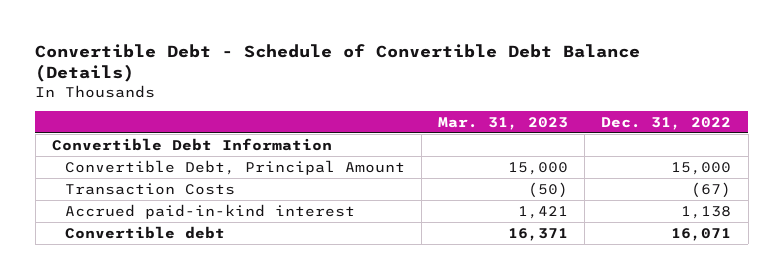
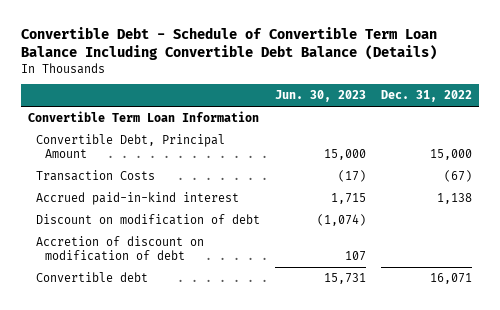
- Convertible Debt - Schedule of Convertible Debt Balance (Details)
+ Convertible Debt - Schedule of Convertible Term Loan Balance Including Convertible Debt Balance (Details)
- | Mar. 31, 2023 | Dec. 31, 2022
+ | Jun. 30, 2023 | Dec. 31, 2022
- Convertible Debt Information
+ Convertible Term Loan Information
+ Discount on modification of debt | (1,074) |
+ Accretion of discount on modification of debt | 107 |

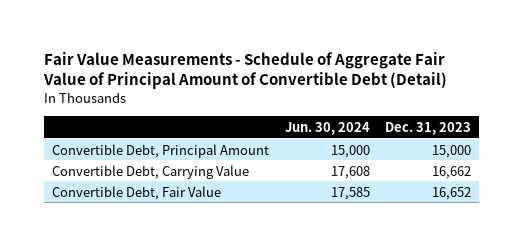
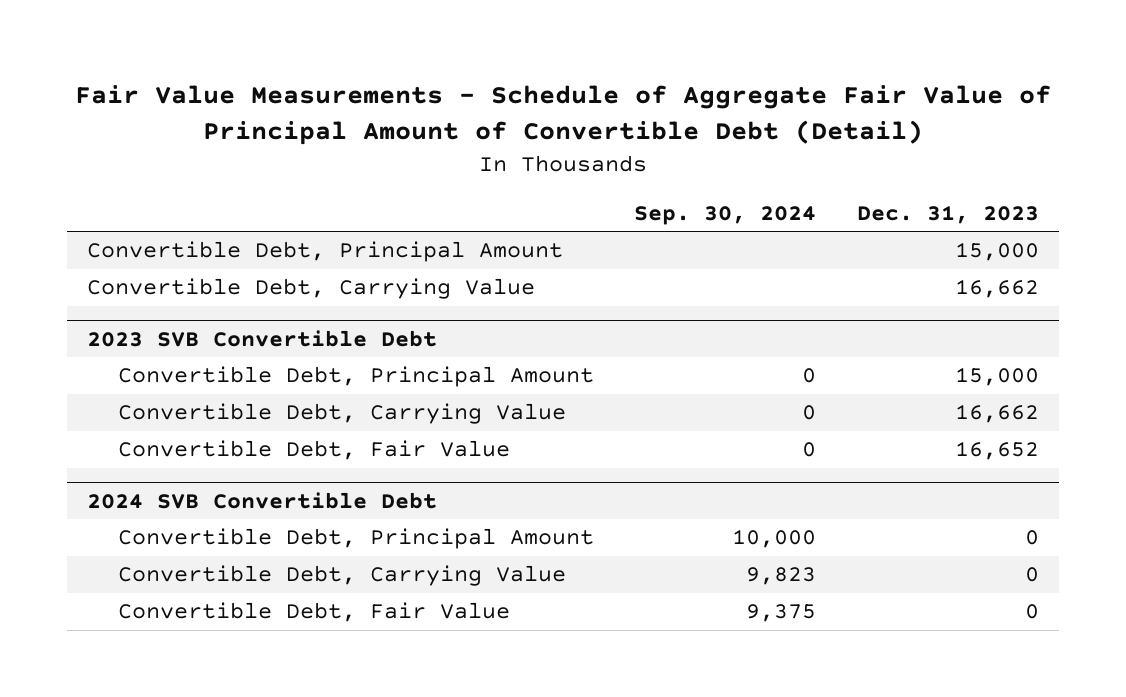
- | Jun. 30, 2024 | Dec. 31, 2023
+ | Sep. 30, 2024 | Dec. 31, 2023
+ 2023 SVB Convertible Debt
+ Convertible Debt, Principal Amount | 0 | 15,000
+ Convertible Debt, Carrying Value | 0 | 16,662
+ 2024 SVB Convertible Debt
+ Convertible Debt, Principal Amount | 10,000 | 0
+ Convertible Debt, Carrying Value | 9,823 | 0
+ Convertible Debt, Fair Value | 9,375 | 0

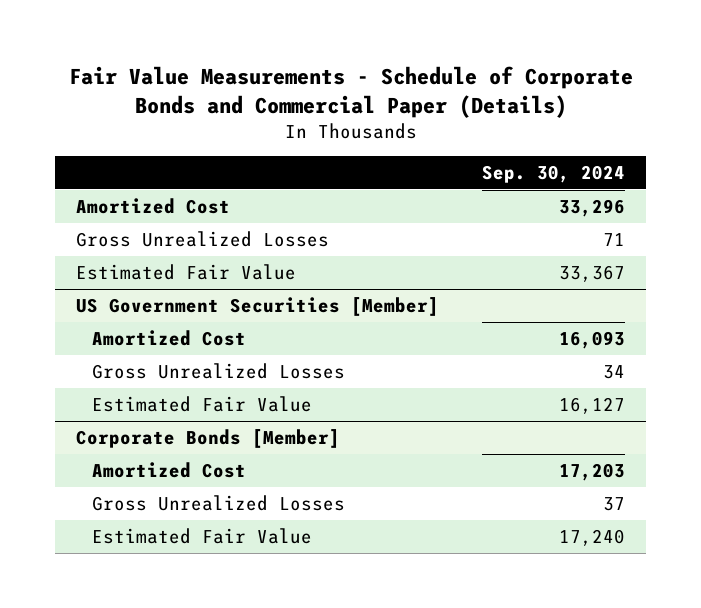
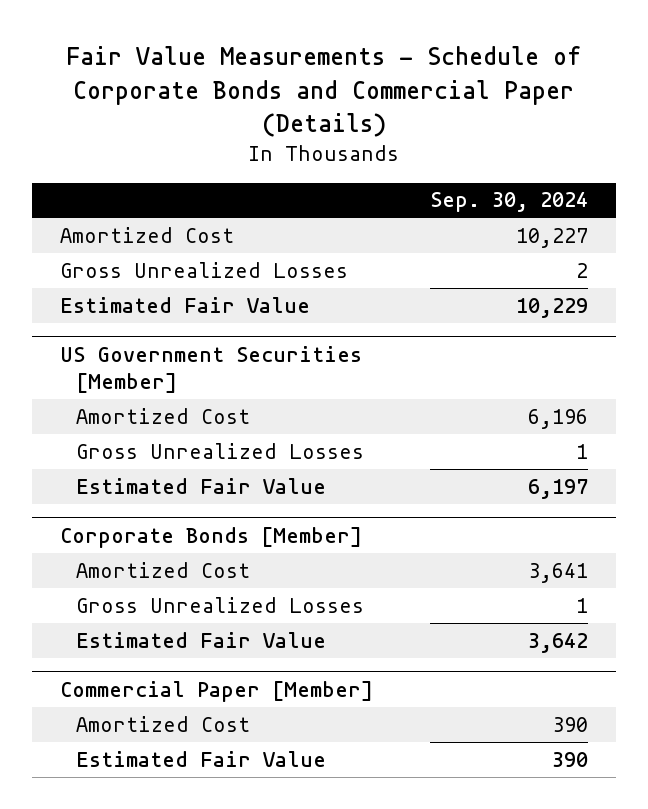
- Amortized Cost | 33,296
- Gross Unrealized Losses | 71
- Estimated Fair Value | 33,367
+ Amortized Cost | 10,227
+ Gross Unrealized Losses | 2
+ Estimated Fair Value | 10,229
@ US Government Securities [Member]
- Amortized Cost | 16,093
- Gross Unrealized Losses | 34
- Estimated Fair Value | 16,127
+ Amortized Cost | 6,196
+ Gross Unrealized Losses | 1
+ Estimated Fair Value | 6,197
@ Corporate Bonds [Member]
- Amortized Cost | 17,203
- Gross Unrealized Losses | 37
- Estimated Fair Value | 17,240
+ Amortized Cost | 3,641
+ Gross Unrealized Losses | 1
+ Estimated Fair Value | 3,642
+ Commercial Paper [Member]
+ Amortized Cost | 390
+ Estimated Fair Value | 390

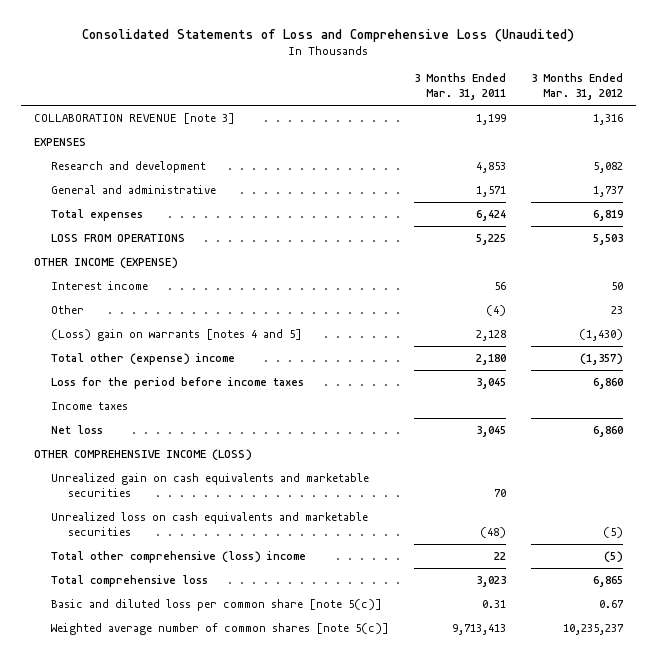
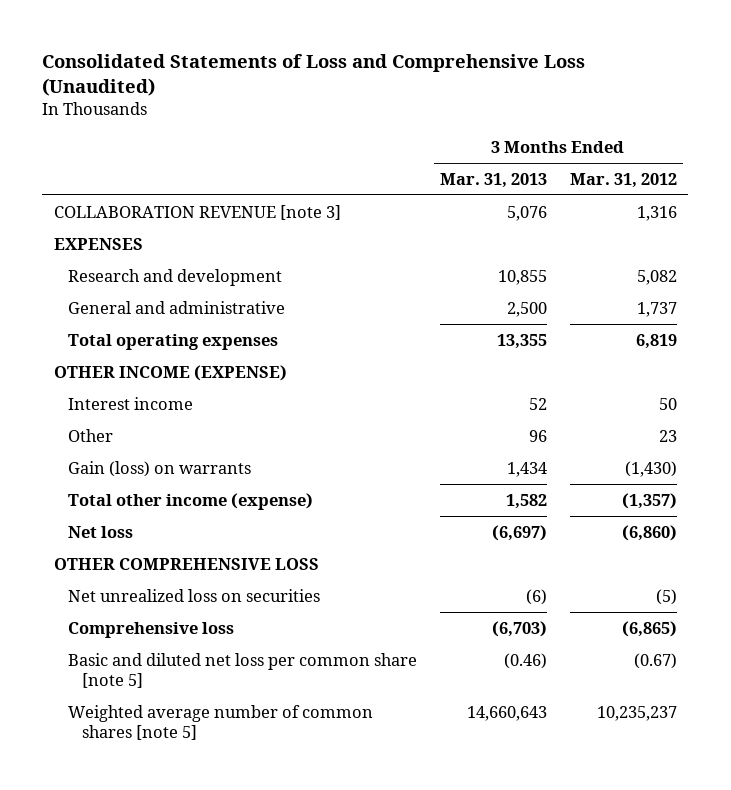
- | 3 Months Ended Mar. 31, 2011 | 3 Months Ended Mar. 31, 2012
+ | 3 Months Ended Mar. 31, 2013 | 3 Months Ended Mar. 31, 2012
- Total expenses | 6,424 | 6,819
- LOSS FROM OPERATIONS | 5,225 | 5,503
+ Total operating expenses | 13,355 | 6,819
- (Loss) gain on warrants [notes 4 and 5] | 2,128 | (1,430)
- Total other (expense) income | 2,180 | (1,357)
- Loss for the period before income taxes | 3,045 | 6,860
- Income taxes
- Net loss | 3,045 | 6,860
- OTHER COMPREHENSIVE INCOME (LOSS)
- Unrealized gain on cash equivalents and marketable securities | 70 |
- Unrealized loss on cash equivalents and marketable securities | (48) | (5)
- Total other comprehensive (loss) income | 22 | (5)
- Total comprehensive loss | 3,023 | 6,865
- Basic and diluted loss per common share [note 5(c)] | 0.31 | 0.67
- Weighted average number of common shares [note 5(c)] | 9,713,413 | 10,235,237
+ Gain (loss) on warrants | 1,434 | (1,430)
+ Total other income (expense) | 1,582 | (1,357)
+ Net loss | (6,697) | (6,860)
+ OTHER COMPREHENSIVE LOSS
+ Net unrealized loss on securities | (6) | (5)
+ Comprehensive loss | (6,703) | (6,865)
+ Basic and diluted net loss per common share [note 5] | (0.46) | (0.67)
+ Weighted average number of common shares [note 5] | 14,660,643 | 10,235,237

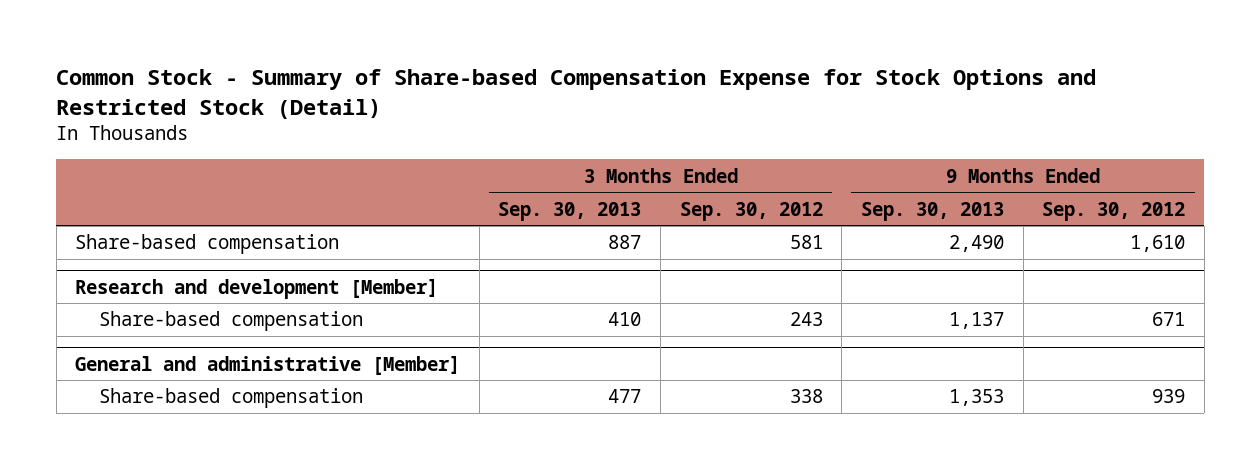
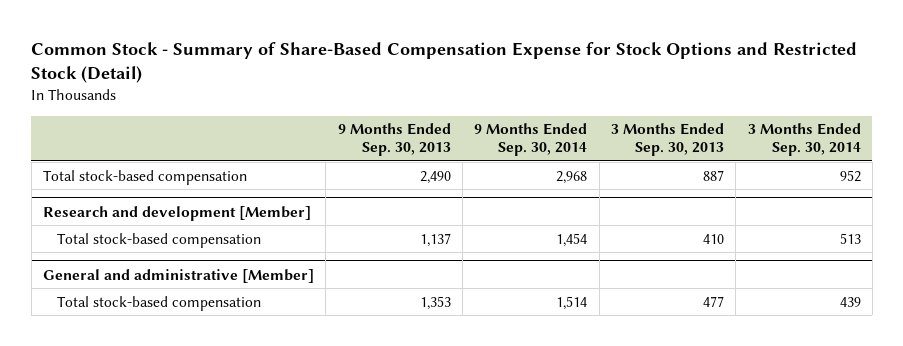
- Common Stock - Summary of Share-based Compensation Expense for Stock Options and Restricted Stock (Detail)
+ Common Stock - Summary of Share-Based Compensation Expense for Stock Options and Restricted Stock (Detail)
- | 3 Months Ended Sep. 30, 2013 | 3 Months Ended Sep. 30, 2012 | 9 Months Ended Sep. 30, 2013 | 9 Months Ended Sep. 30, 2012
+ | 9 Months Ended Sep. 30, 2013 | 9 Months Ended Sep. 30, 2014 | 3 Months Ended Sep. 30, 2013 | 3 Months Ended Sep. 30, 2014
- Share-based compensation | 887 | 581 | 2,490 | 1,610
+ Total stock-based compensation | 2,490 | 2,968 | 887 | 952
@ Research and development [Member]
- Share-based compensation | 410 | 243 | 1,137 | 671
+ Total stock-based compensation | 1,137 | 1,454 | 410 | 513
@ General and administrative [Member]
- Share-based compensation | 477 | 338 | 1,353 | 939
+ Total stock-based compensation | 1,353 | 1,514 | 477 | 439

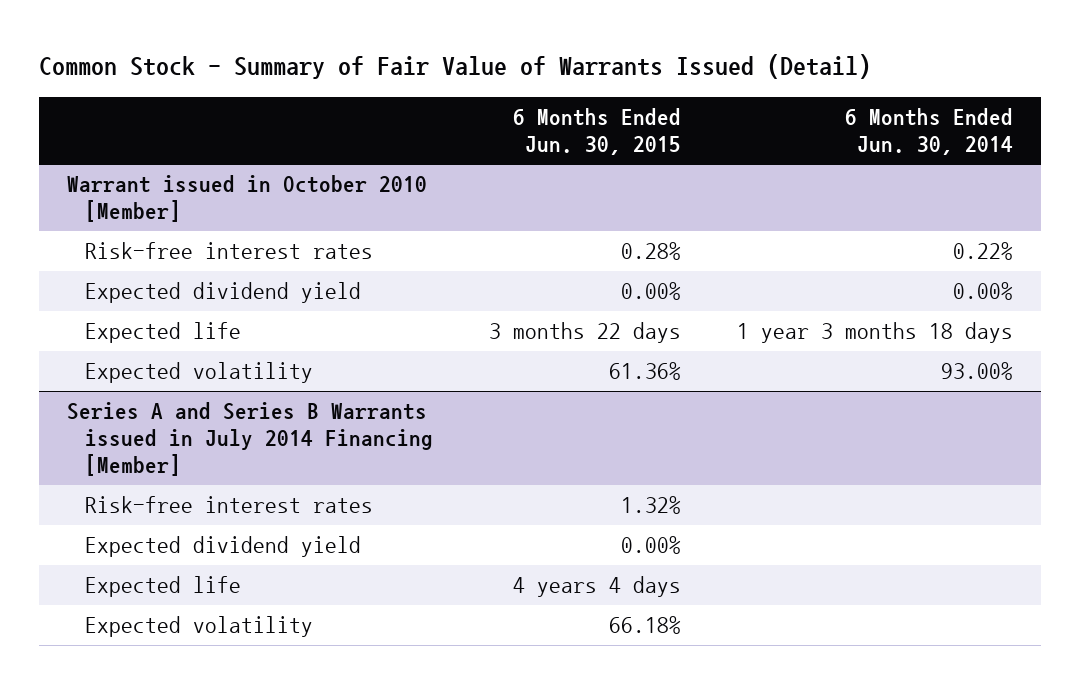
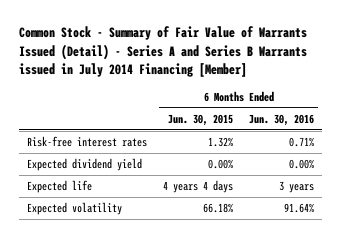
- Common Stock - Summary of Fair Value of Warrants Issued (Detail)
+ Common Stock - Summary of Fair Value of Warrants Issued (Detail) - Series A and Series B Warrants issued in July 2014 Financing [Member]
- | 6 Months Ended Jun. 30, 2015 | 6 Months Ended Jun. 30, 2014
+ | 6 Months Ended Jun. 30, 2015 | 6 Months Ended Jun. 30, 2016
- Warrant issued in October 2010 [Member]
- Risk-free interest rates | 0.28% | 0.22%
- Expected dividend yield | 0.00% | 0.00%
- Expected life | 3 months 22 days | 1 year 3 months 18 days
- Expected volatility | 61.36% | 93.00%
- Series A and Series B Warrants issued in July 2014 Financing [Member]

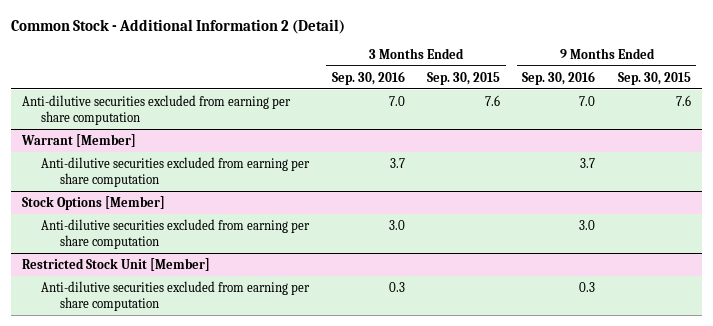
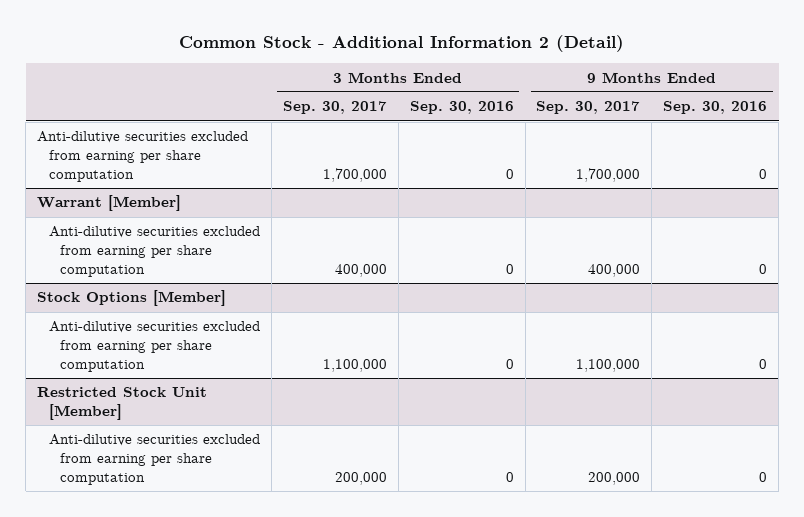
- | 3 Months Ended Sep. 30, 2016 | 3 Months Ended Sep. 30, 2015 | 9 Months Ended Sep. 30, 2016 | 9 Months Ended Sep. 30, 2015
+ | 3 Months Ended Sep. 30, 2017 | 3 Months Ended Sep. 30, 2016 | 9 Months Ended Sep. 30, 2017 | 9 Months Ended Sep. 30, 2016
- Anti-dilutive securities excluded from earning per share computation | 7.0 | 7.6 | 7.0 | 7.6
+ Anti-dilutive securities excluded from earning per share computation | 1,700,000 | 0 | 1,700,000 | 0
@ Warrant [Member]
- Anti-dilutive securities excluded from earning per share computation | 3.7 | | 3.7 |
+ Anti-dilutive securities excluded from earning per share computation | 400,000 | 0 | 400,000 | 0
@ Stock Options [Member]
- Anti-dilutive securities excluded from earning per share computation | 3.0 | | 3.0 |
+ Anti-dilutive securities excluded from earning per share computation | 1,100,000 | 0 | 1,100,000 | 0
@ Restricted Stock Unit [Member]
- Anti-dilutive securities excluded from earning per share computation | 0.3 | | 0.3 |
+ Anti-dilutive securities excluded from earning per share computation | 200,000 | 0 | 200,000 | 0

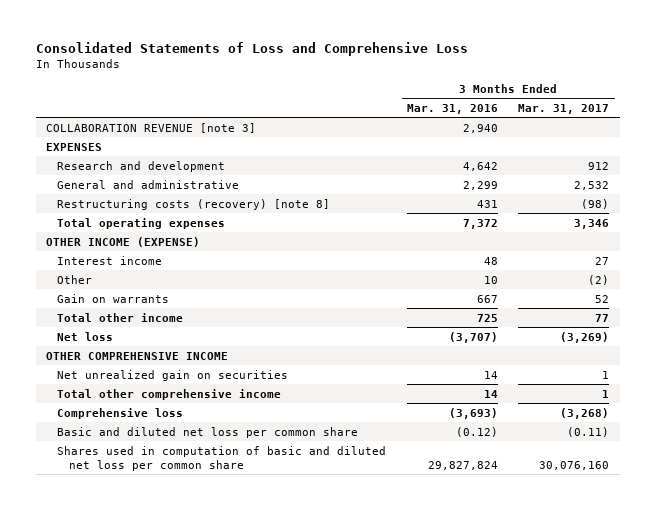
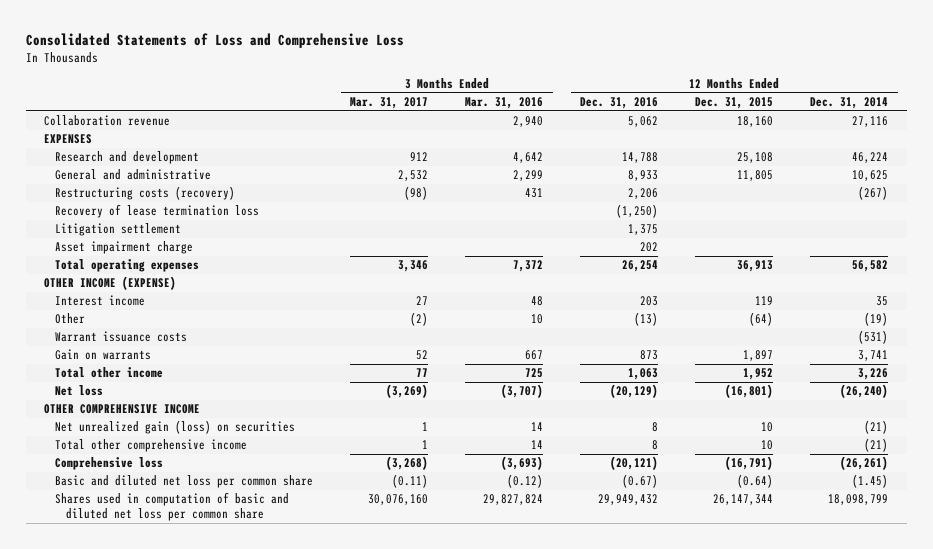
- | 3 Months Ended Mar. 31, 2016 | 3 Months Ended Mar. 31, 2017
+ | 3 Months Ended Mar. 31, 2017 | 3 Months Ended Mar. 31, 2016 | 12 Months Ended Dec. 31, 2016 | 12 Months Ended Dec. 31, 2015 | 12 Months Ended Dec. 31, 2014
- COLLABORATION REVENUE [note 3] | 2,940 |
+ Collaboration revenue | | 2,940 | 5,062 | 18,160 | 27,116
- Restructuring costs (recovery) [note 8] | 431 | (98)
+ Restructuring costs (recovery) | (98) | 431 | 2,206 | | (267)
+ Recovery of lease termination loss | | | (1,250) | |
+ Litigation settlement | | | 1,375 | |
+ Asset impairment charge | | | 202 | |
+ Warrant issuance costs | | | | | (531)
- Net unrealized gain on securities | 14 | 1
+ Net unrealized gain (loss) on securities | 1 | 14 | 8 | 10 | (21)

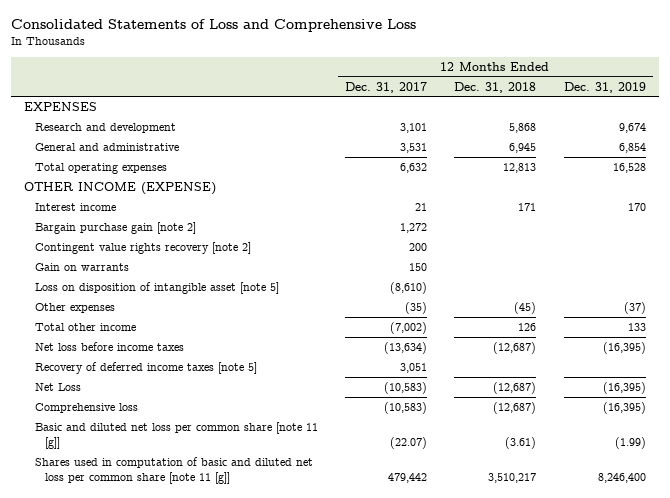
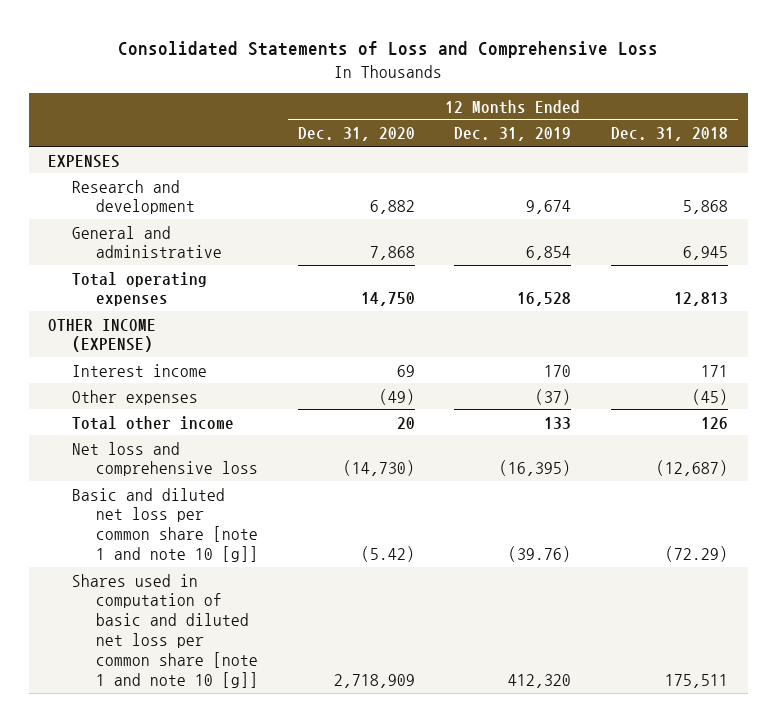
- | 12 Months Ended Dec. 31, 2017 | 12 Months Ended Dec. 31, 2018 | 12 Months Ended Dec. 31, 2019
+ | 12 Months Ended Dec. 31, 2020 | 12 Months Ended Dec. 31, 2019 | 12 Months Ended Dec. 31, 2018
- Bargain purchase gain [note 2] | 1,272 | |
- Contingent value rights recovery [note 2] | 200 | |
- Gain on warrants | 150 | |
- Loss on disposition of intangible asset [note 5] | (8,610) | |
- Net loss before income taxes | (13,634) | (12,687) | (16,395)
- Recovery of deferred income taxes [note 5] | 3,051 | |
- Net Loss | (10,583) | (12,687) | (16,395)
- Comprehensive loss | (10,583) | (12,687) | (16,395)
- Basic and diluted net loss per common share [note 11 [g]] | (22.07) | (3.61) | (1.99)
- Shares used in computation of basic and diluted net loss per common share [note 11 [g]] | 479,442 | 3,510,217 | 8,246,400
+ Net loss and comprehensive loss | (14,730) | (16,395) | (12,687)
+ Basic and diluted net loss per common share [note 1 and note 10 [g]] | (5.42) | (39.76) | (72.29)
+ Shares used in computation of basic and diluted net loss per common share [note 1 and note 10 [g]] | 2,718,909 | 412,320 | 175,511

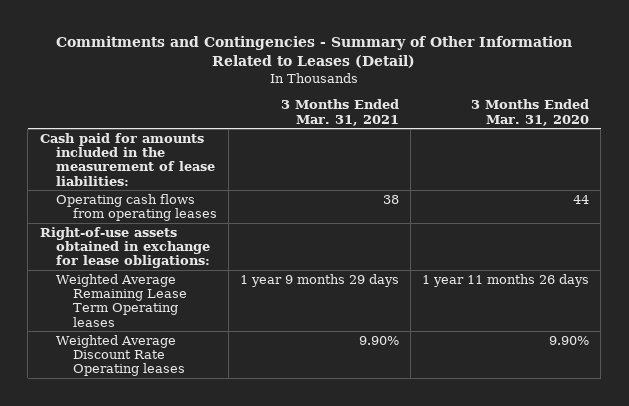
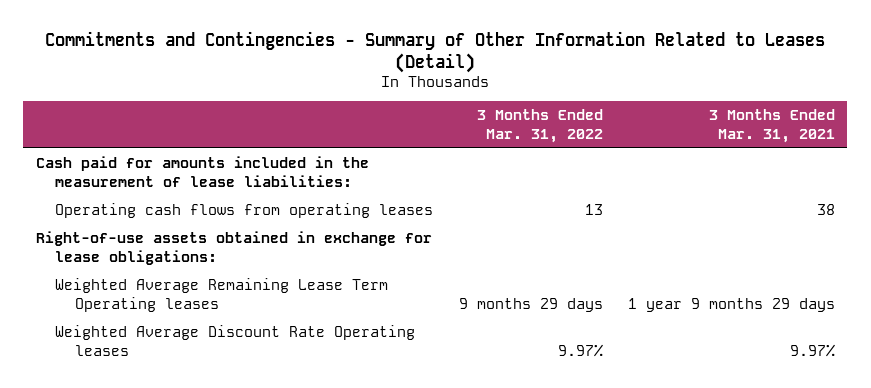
- | 3 Months Ended Mar. 31, 2021 | 3 Months Ended Mar. 31, 2020
+ | 3 Months Ended Mar. 31, 2022 | 3 Months Ended Mar. 31, 2021
- Weighted Average Discount Rate Operating leases | 9.90% | 9.90%
+ Weighted Average Discount Rate Operating leases | 9.97% | 9.97%

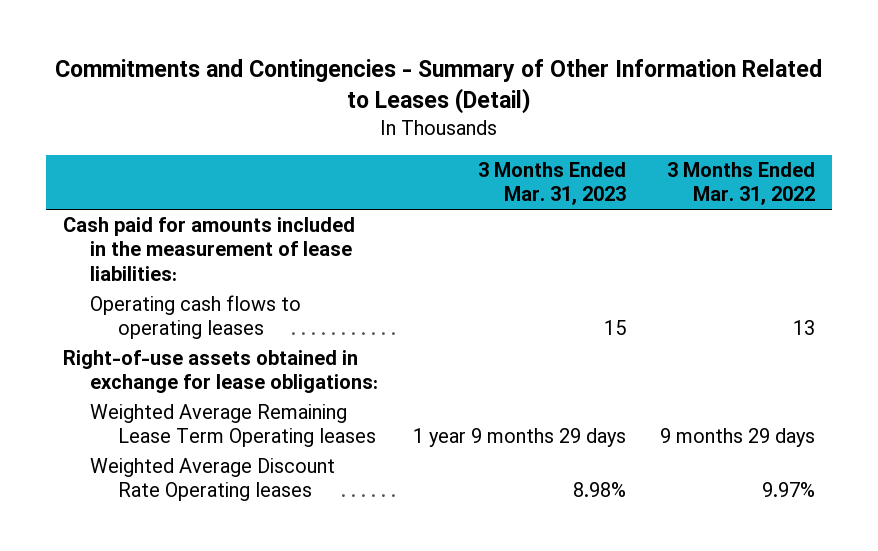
- | 3 Months Ended Mar. 31, 2022 | 3 Months Ended Mar. 31, 2021
+ | 3 Months Ended Mar. 31, 2023 | 3 Months Ended Mar. 31, 2022
- Operating cash flows from operating leases | 13 | 38
+ Operating cash flows to operating leases | 15 | 13

